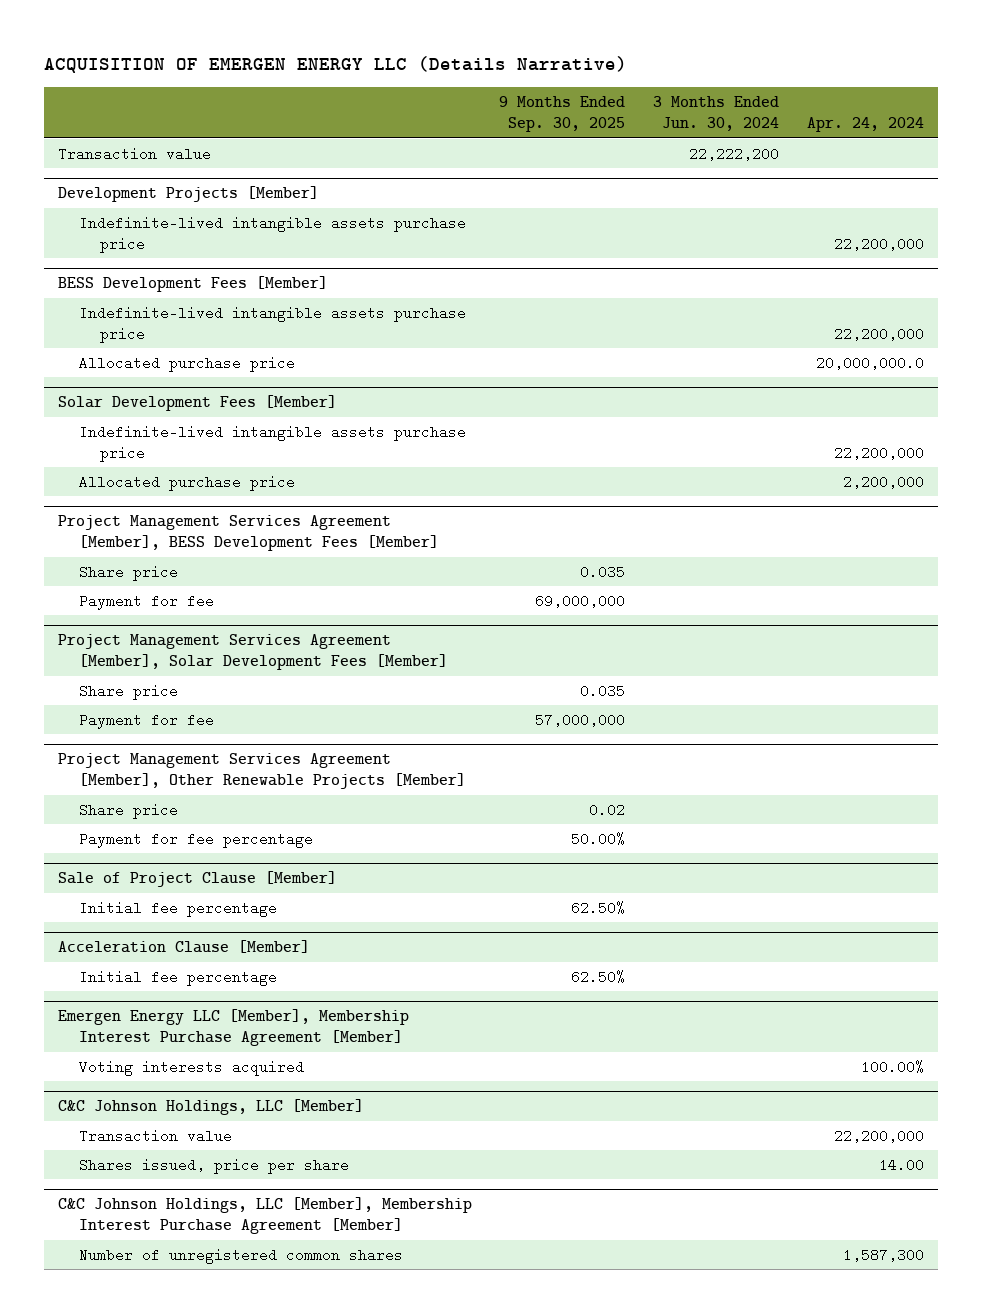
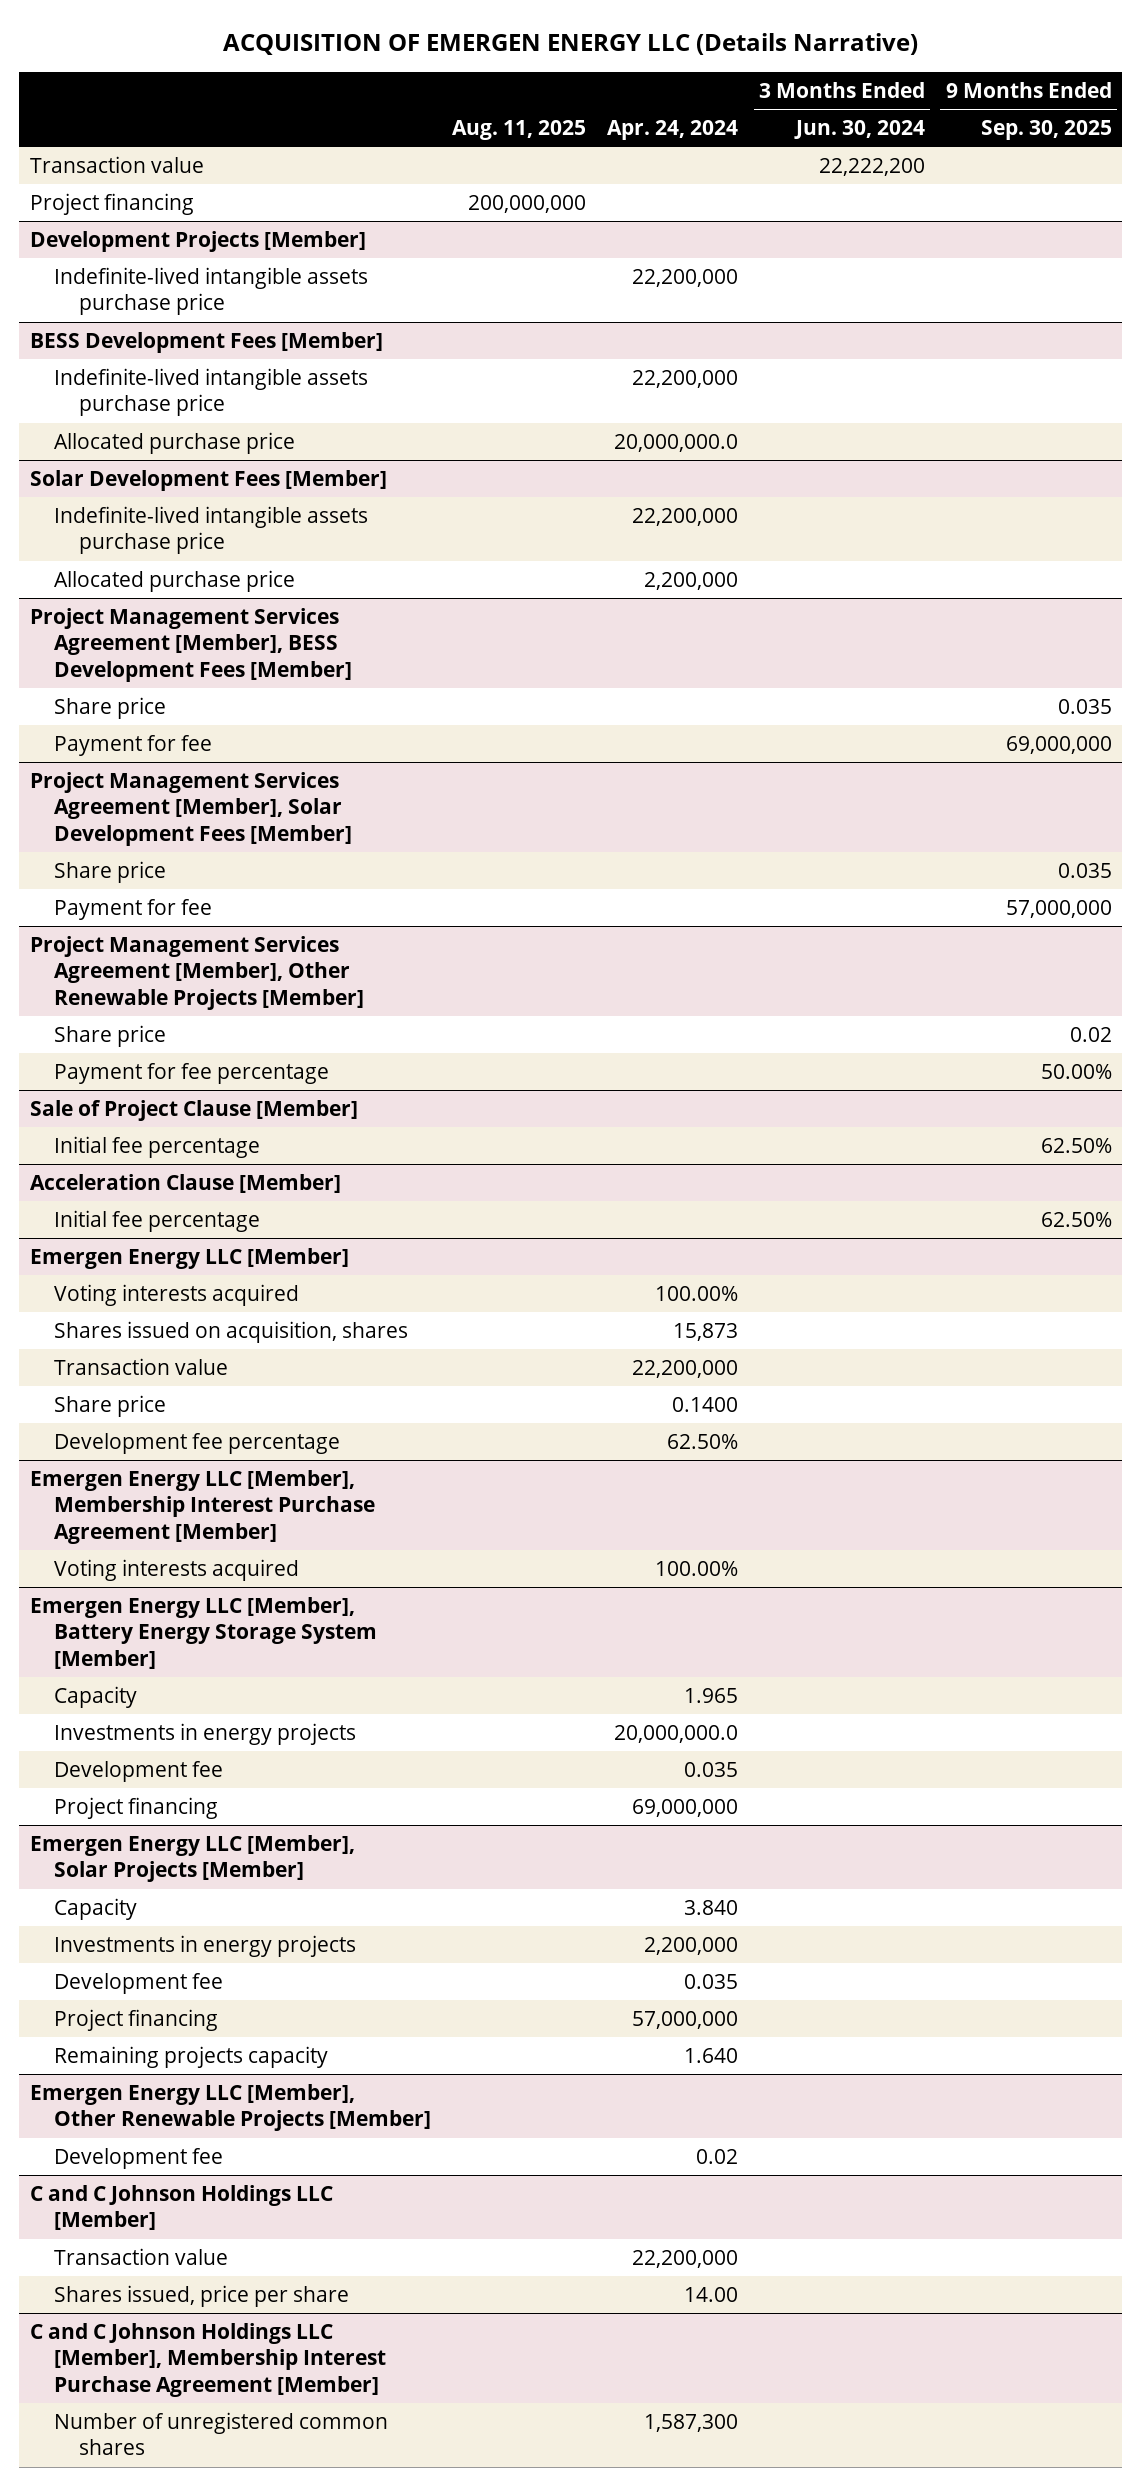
- | 9 Months Ended Sep. 30, 2025 | 3 Months Ended Jun. 30, 2024 | Apr. 24, 2024
+ | Aug. 11, 2025 | Apr. 24, 2024 | 3 Months Ended Jun. 30, 2024 | 9 Months Ended Sep. 30, 2025
+ Project financing | 200,000,000 | | |
+ Emergen Energy LLC [Member]
+ Voting interests acquired | | 100.00% | |
+ Shares issued on acquisition, shares | | 15,873 | |
+ Transaction value | | 22,200,000 | |
+ Share price | | 0.1400 | |
+ Development fee percentage | | 62.50% | |
- C&C Johnson Holdings, LLC [Member]
+ Emergen Energy LLC [Member], Battery Energy Storage System [Member]
+ Capacity | | 1.965 | |
+ Investments in energy projects | | 20,000,000.0 | |
+ Development fee | | 0.035 | |
+ Project financing | | 69,000,000 | |
+ Emergen Energy LLC [Member], Solar Projects [Member]
+ Capacity | | 3.840 | |
+ Investments in energy projects | | 2,200,000 | |
+ Development fee | | 0.035 | |
+ Project financing | | 57,000,000 | |
+ Remaining projects capacity | | 1.640 | |
+ Emergen Energy LLC [Member], Other Renewable Projects [Member]
+ Development fee | | 0.02 | |
+ C and C Johnson Holdings LLC [Member]
- C&C Johnson Holdings, LLC [Member], Membership Interest Purchase Agreement [Member]
+ C and C Johnson Holdings LLC [Member], Membership Interest Purchase Agreement [Member]

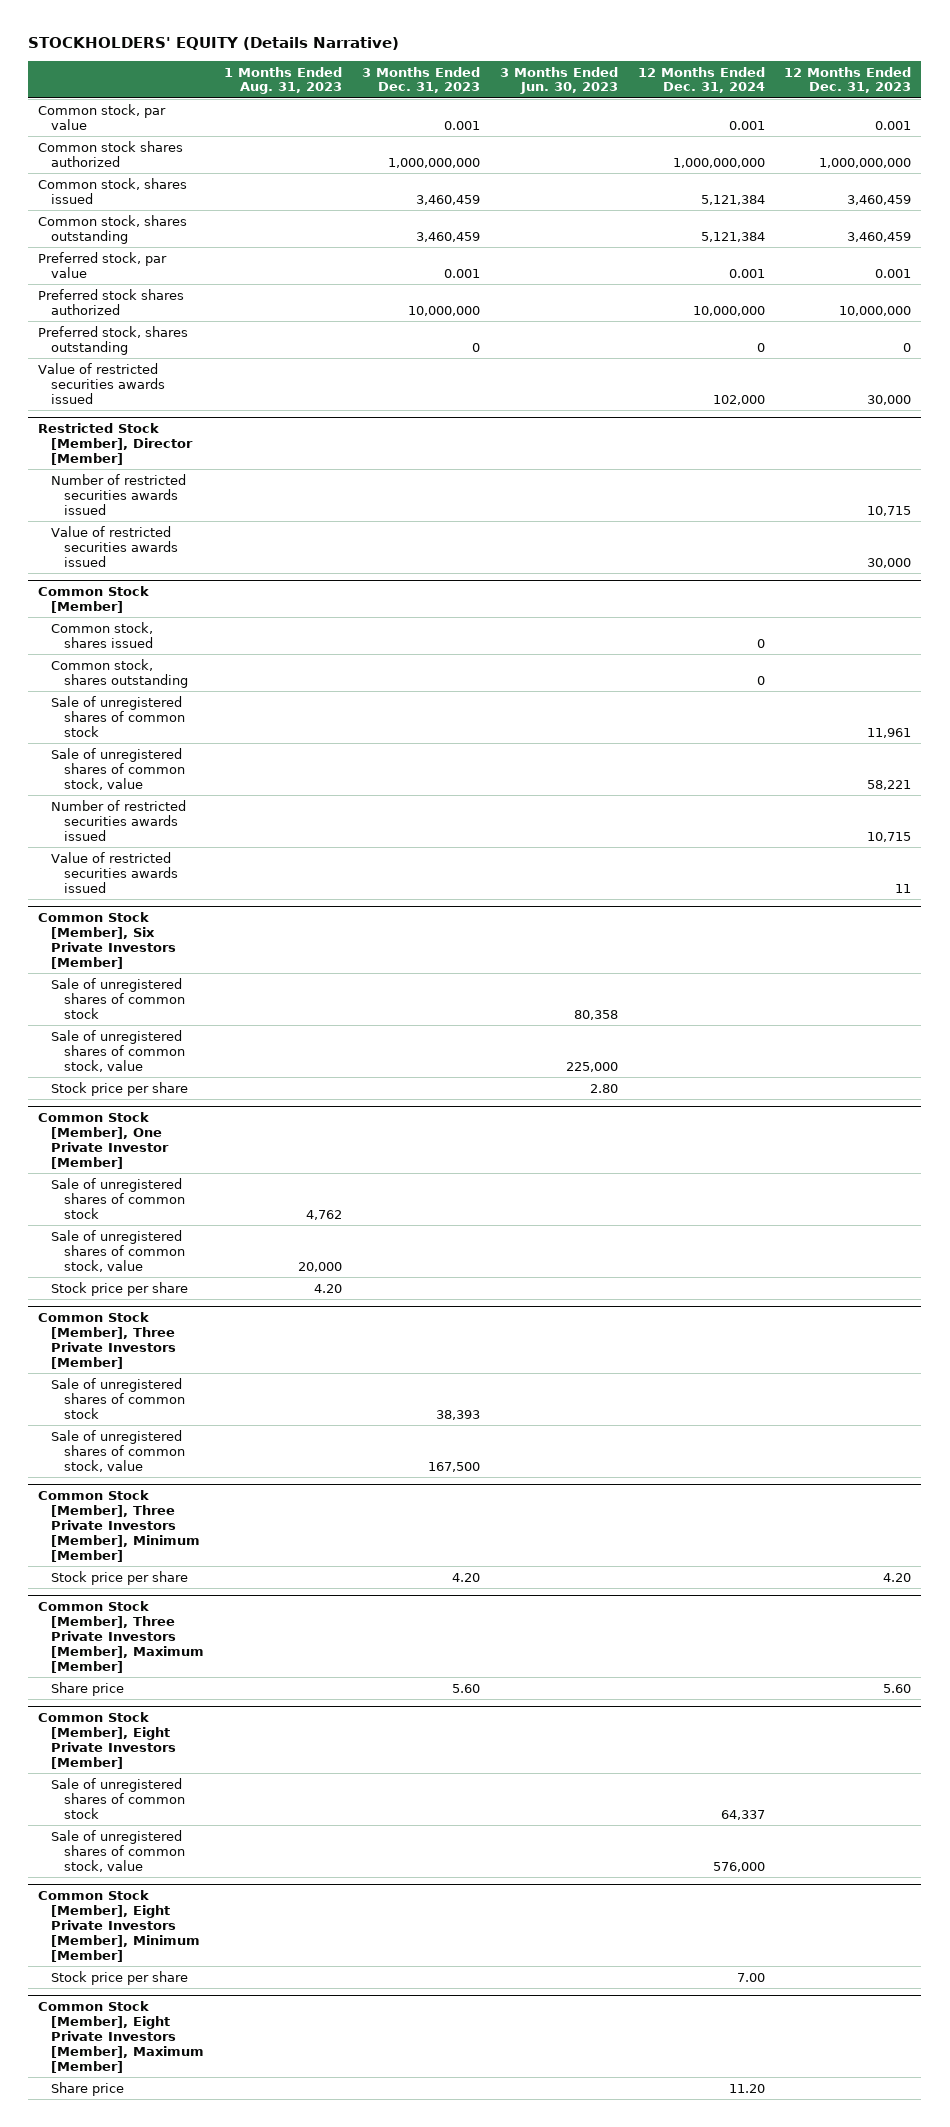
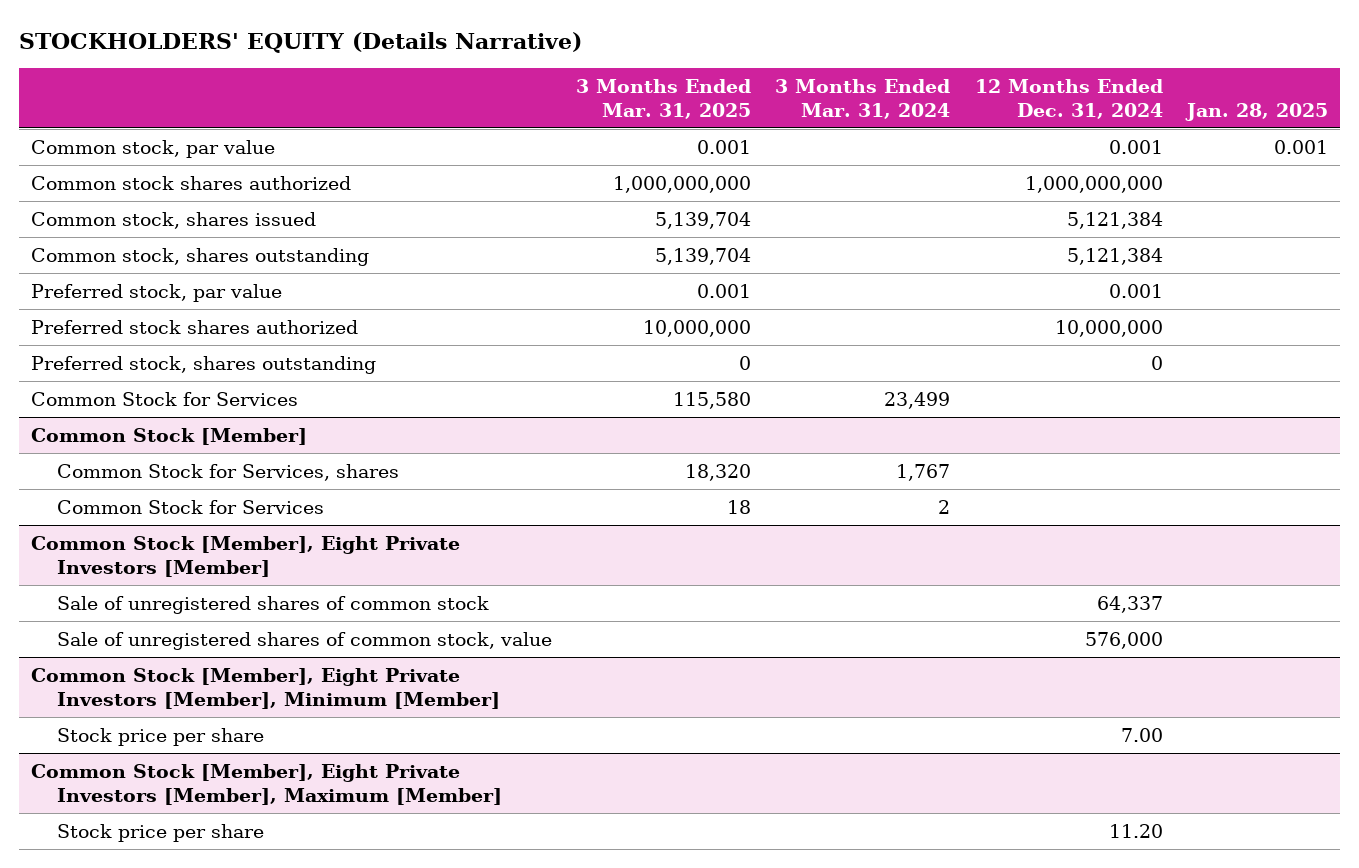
- | 1 Months Ended Aug. 31, 2023 | 3 Months Ended Dec. 31, 2023 | 3 Months Ended Jun. 30, 2023 | 12 Months Ended Dec. 31, 2024 | 12 Months Ended Dec. 31, 2023
+ | 3 Months Ended Mar. 31, 2025 | 3 Months Ended Mar. 31, 2024 | 12 Months Ended Dec. 31, 2024 | Jan. 28, 2025
- Value of restricted securities awards issued | | | | 102,000 | 30,000
- Restricted Stock [Member], Director [Member]
- Number of restricted securities awards issued | | | | | 10,715
- Value of restricted securities awards issued | | | | | 30,000
+ Common Stock for Services | 115,580 | 23,499 | |
@ Common Stock [Member]
- Common stock, shares issued | | | | 0 |
- Common stock, shares outstanding | | | | 0 |
- Sale of unregistered shares of common stock | | | | | 11,961
- Sale of unregistered shares of common stock, value | | | | | 58,221
- Number of restricted securities awards issued | | | | | 10,715
- Value of restricted securities awards issued | | | | | 11
- Common Stock [Member], Six Private Investors [Member]
- Sale of unregistered shares of common stock | | | 80,358 | |
- Sale of unregistered shares of common stock, value | | | 225,000 | |
- Stock price per share | | | 2.80 | |
- Common Stock [Member], One Private Investor [Member]
- Sale of unregistered shares of common stock | 4,762 | | | |
- Sale of unregistered shares of common stock, value | 20,000 | | | |
- Stock price per share | 4.20 | | | |
- Common Stock [Member], Three Private Investors [Member]
- Sale of unregistered shares of common stock | | 38,393 | | |
- Sale of unregistered shares of common stock, value | | 167,500 | | |
- Common Stock [Member], Three Private Investors [Member], Minimum [Member]
- Stock price per share | | 4.20 | | | 4.20
- Common Stock [Member], Three Private Investors [Member], Maximum [Member]
- Share price | | 5.60 | | | 5.60
@ Common Stock [Member]
+ Common Stock for Services, shares | 18,320 | 1,767 | |
+ Common Stock for Services | 18 | 2 | |
@ Common Stock [Member], Eight Private Investors [Member], Maximum [Member]
- Share price | | | | 11.20 |
+ Stock price per share | | | 11.20 |

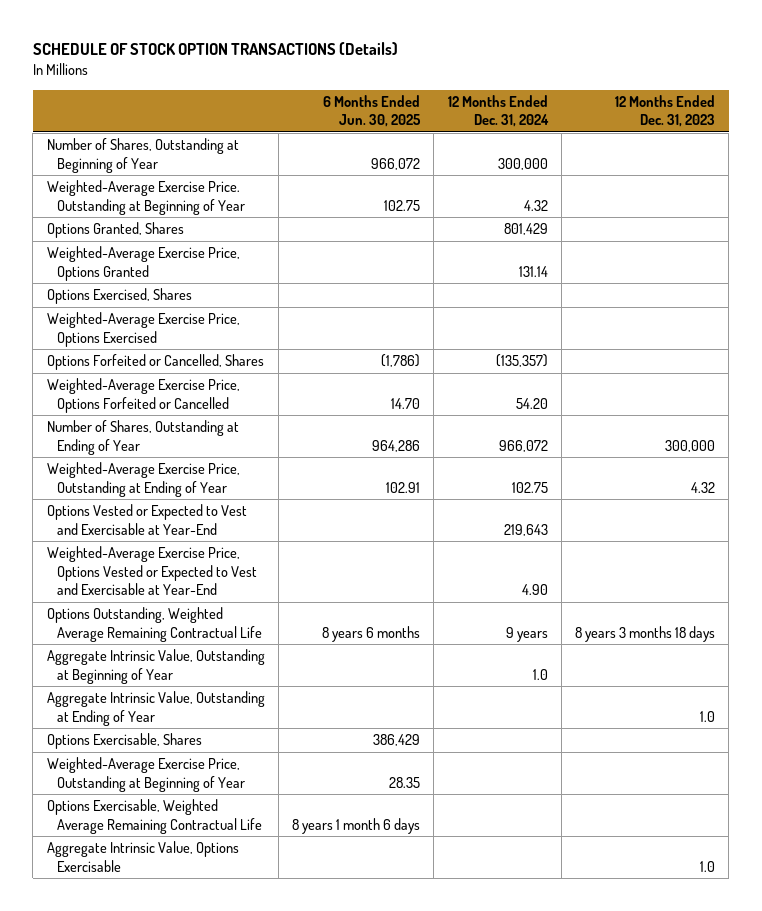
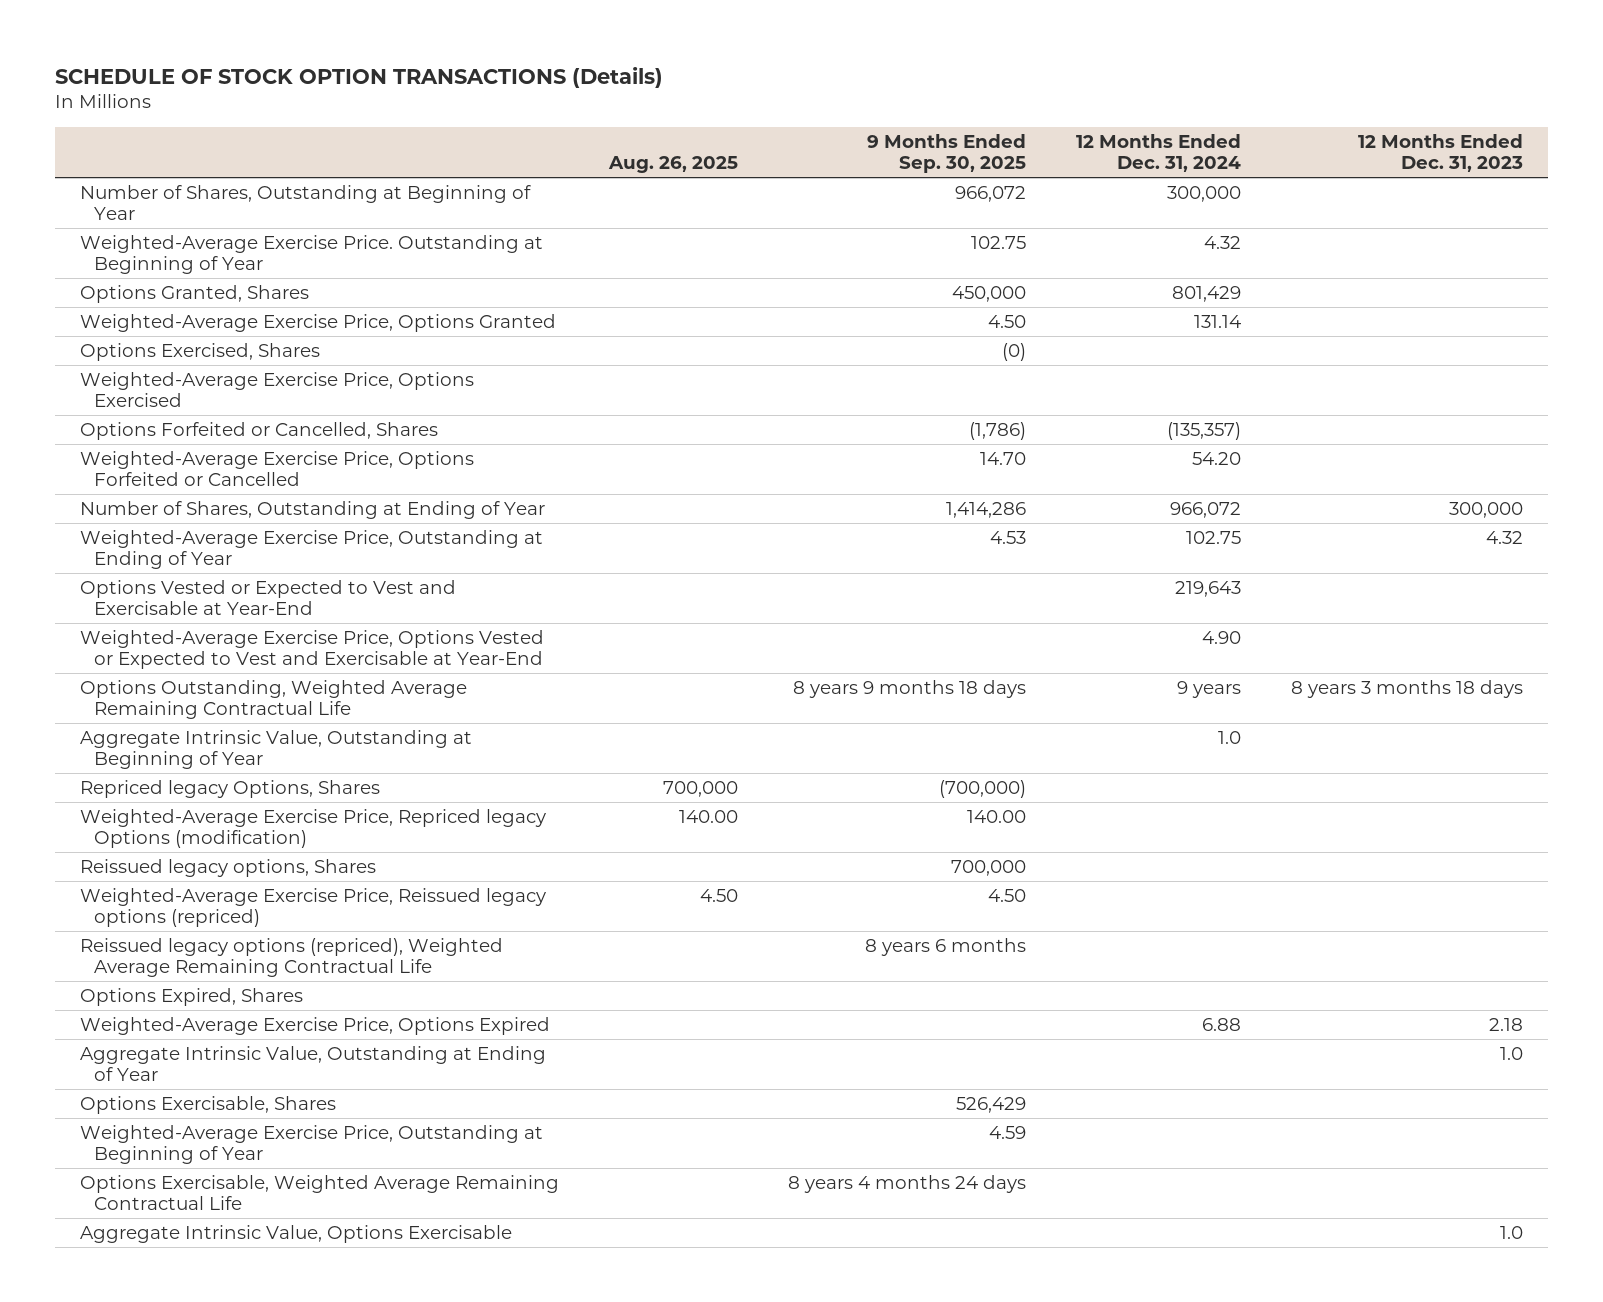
- | 6 Months Ended Jun. 30, 2025 | 12 Months Ended Dec. 31, 2024 | 12 Months Ended Dec. 31, 2023
+ | Aug. 26, 2025 | 9 Months Ended Sep. 30, 2025 | 12 Months Ended Dec. 31, 2024 | 12 Months Ended Dec. 31, 2023
+ Repriced legacy Options, Shares | 700,000 | (700,000) | |
+ Weighted-Average Exercise Price, Repriced legacy Options (modification) | 140.00 | 140.00 | |
+ Reissued legacy options, Shares | | 700,000 | |
+ Weighted-Average Exercise Price, Reissued legacy options (repriced) | 4.50 | 4.50 | |
+ Reissued legacy options (repriced), Weighted Average Remaining Contractual Life | | 8 years 6 months | |
+ Options Expired, Shares
+ Weighted-Average Exercise Price, Options Expired | | | 6.88 | 2.18

